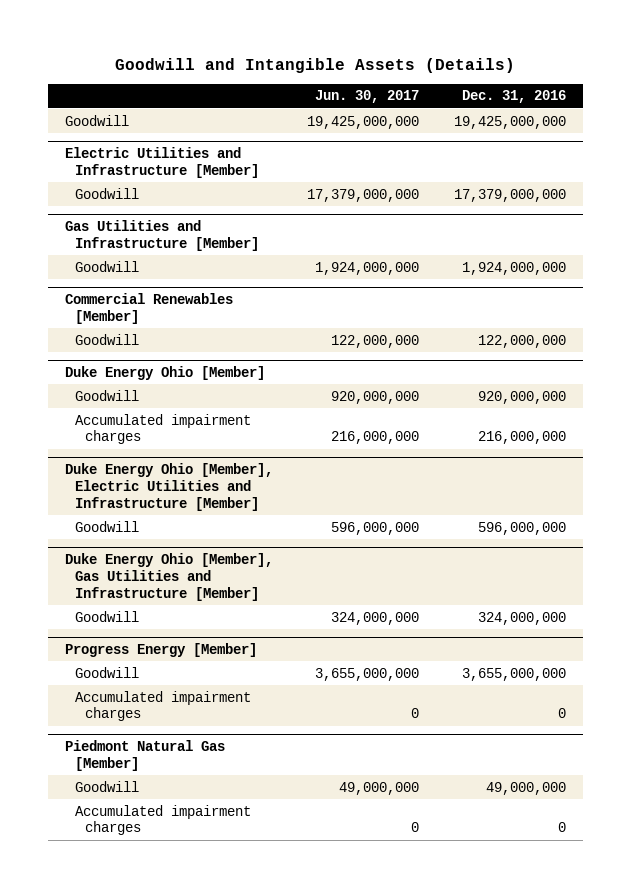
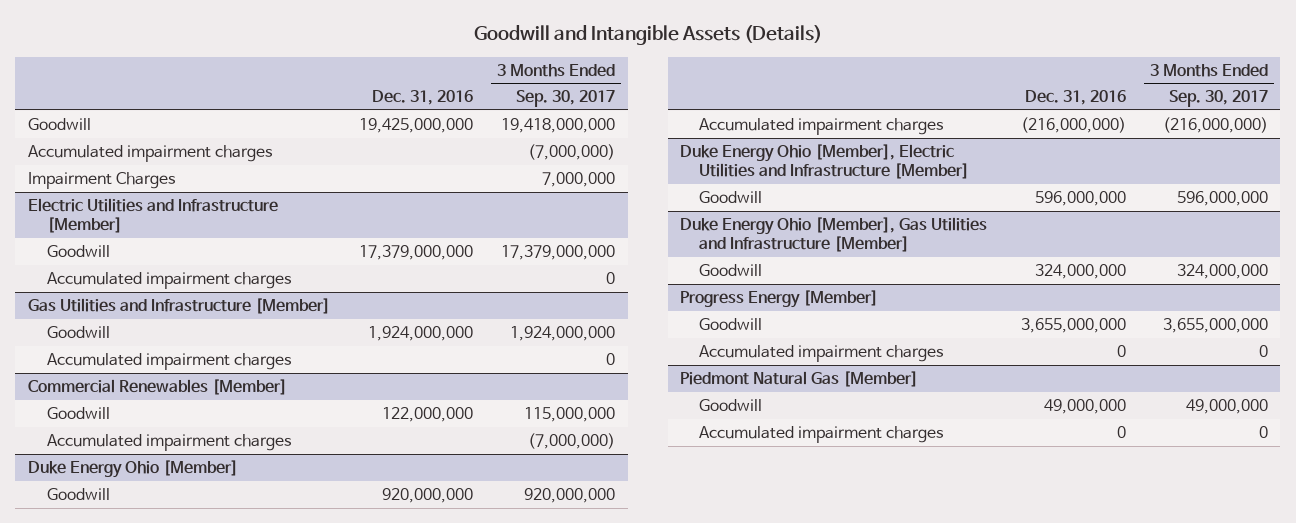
- | Jun. 30, 2017 | Dec. 31, 2016
+ | Dec. 31, 2016 | 3 Months Ended Sep. 30, 2017
+ Accumulated impairment charges | | (7,000,000)
+ Impairment Charges | | 7,000,000
@ Electric Utilities and Infrastructure [Member]
+ Accumulated impairment charges | | 0
@ Gas Utilities and Infrastructure [Member]
+ Accumulated impairment charges | | 0
@ Commercial Renewables [Member]
+ Accumulated impairment charges | | (7,000,000)
@ Duke Energy Ohio [Member]
- Accumulated impairment charges | 216,000,000 | 216,000,000
+ Accumulated impairment charges | (216,000,000) | (216,000,000)

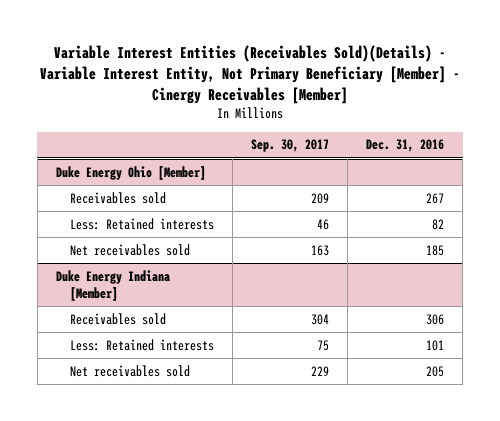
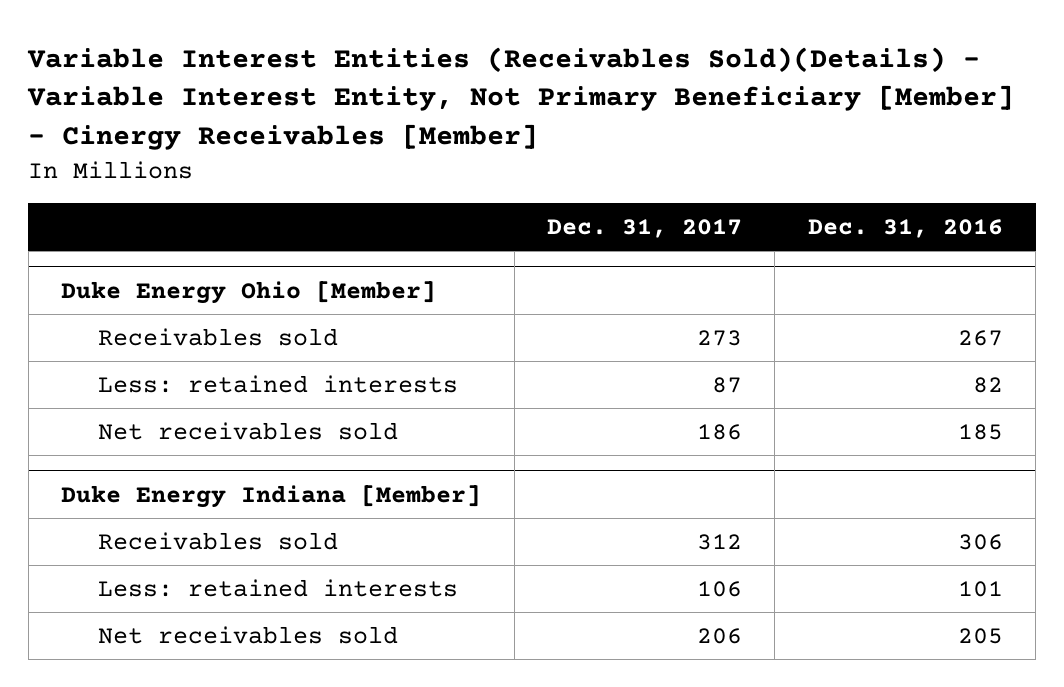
- | Sep. 30, 2017 | Dec. 31, 2016
+ | Dec. 31, 2017 | Dec. 31, 2016
@ Duke Energy Ohio [Member]
- Less: Retained interests | 46 | 82
+ Less: retained interests | 87 | 82
@ Duke Energy Indiana [Member]
- Less: Retained interests | 75 | 101
+ Less: retained interests | 106 | 101

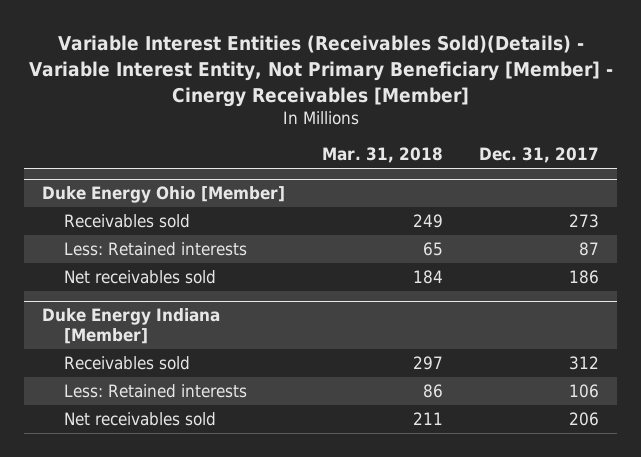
- | Dec. 31, 2017 | Dec. 31, 2016
+ | Mar. 31, 2018 | Dec. 31, 2017
@ Duke Energy Ohio [Member]
- Less: retained interests | 87 | 82
+ Less: Retained interests | 65 | 87
@ Duke Energy Indiana [Member]
- Less: retained interests | 106 | 101
+ Less: Retained interests | 86 | 106

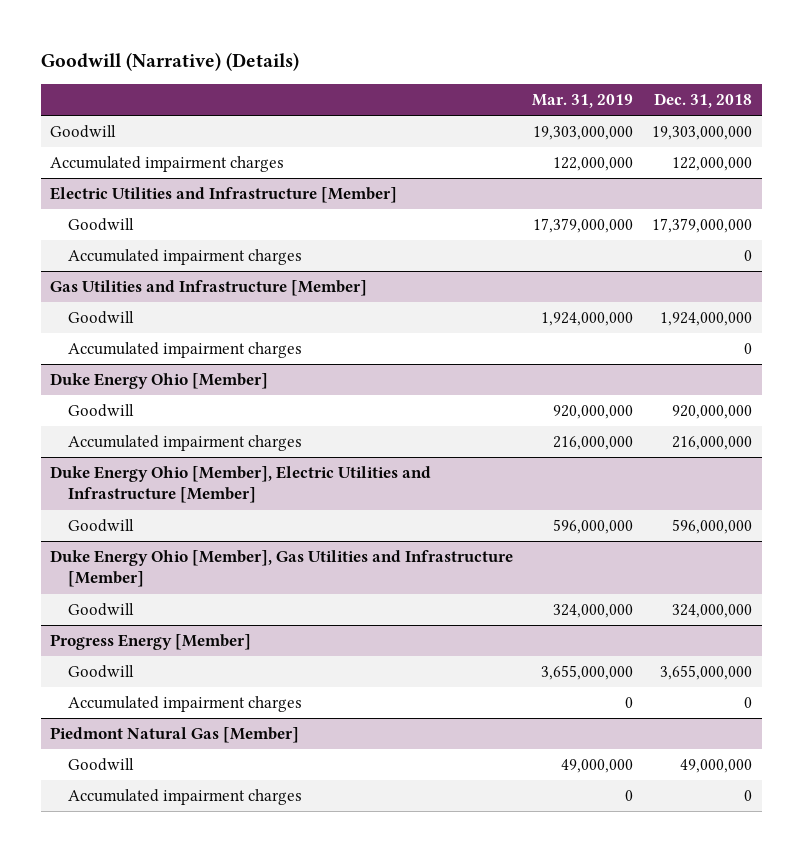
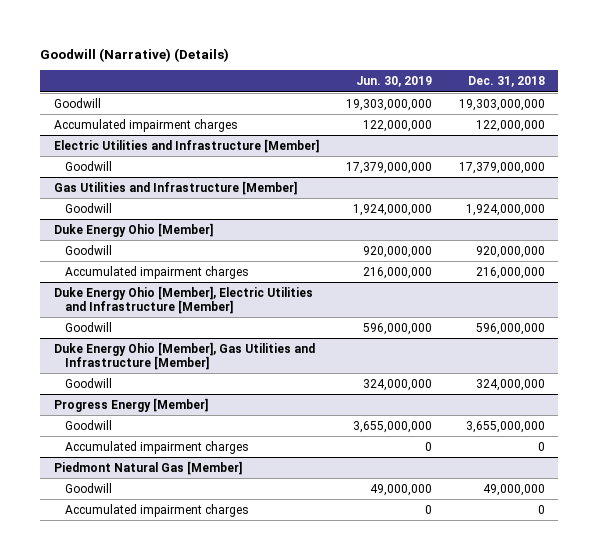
- | Mar. 31, 2019 | Dec. 31, 2018
+ | Jun. 30, 2019 | Dec. 31, 2018
@ Electric Utilities and Infrastructure [Member]
- Accumulated impairment charges | | 0
@ Gas Utilities and Infrastructure [Member]
- Accumulated impairment charges | | 0

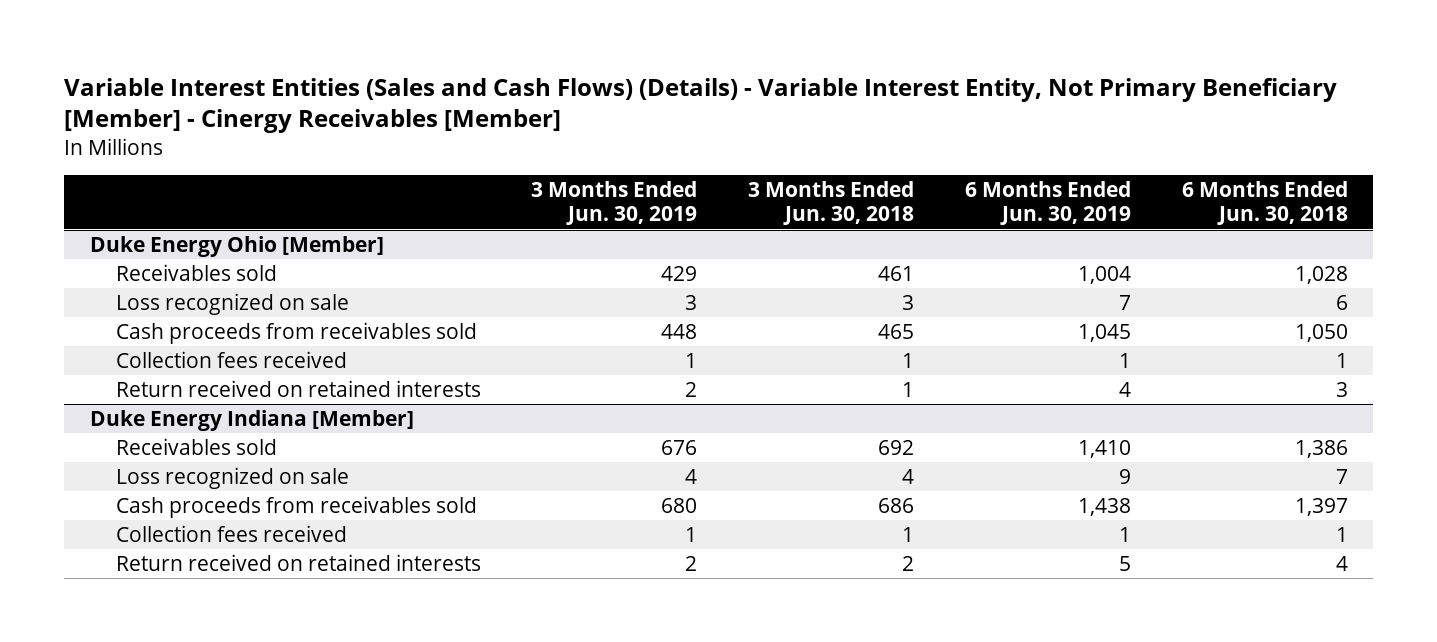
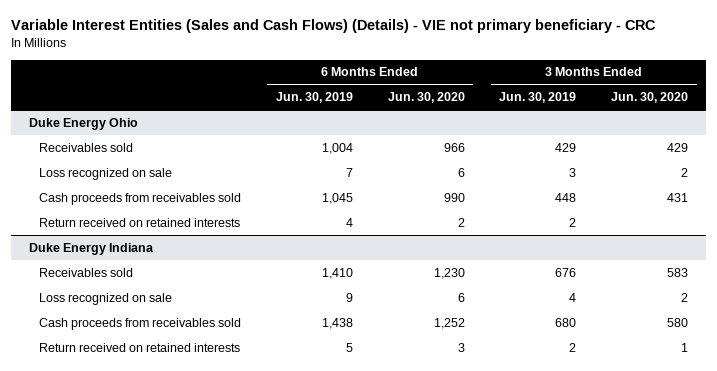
- Variable Interest Entities (Sales and Cash Flows) (Details) - Variable Interest Entity, Not Primary Beneficiary [Member] - Cinergy Receivables [Member]
+ Variable Interest Entities (Sales and Cash Flows) (Details) - VIE not primary beneficiary - CRC
- | 3 Months Ended Jun. 30, 2019 | 3 Months Ended Jun. 30, 2018 | 6 Months Ended Jun. 30, 2019 | 6 Months Ended Jun. 30, 2018
+ | 6 Months Ended Jun. 30, 2019 | 6 Months Ended Jun. 30, 2020 | 3 Months Ended Jun. 30, 2019 | 3 Months Ended Jun. 30, 2020
- Duke Energy Ohio [Member]
+ Duke Energy Ohio
- Collection fees received | 1 | 1 | 1 | 1
- Duke Energy Indiana [Member]
+ Duke Energy Indiana
- Collection fees received | 1 | 1 | 1 | 1

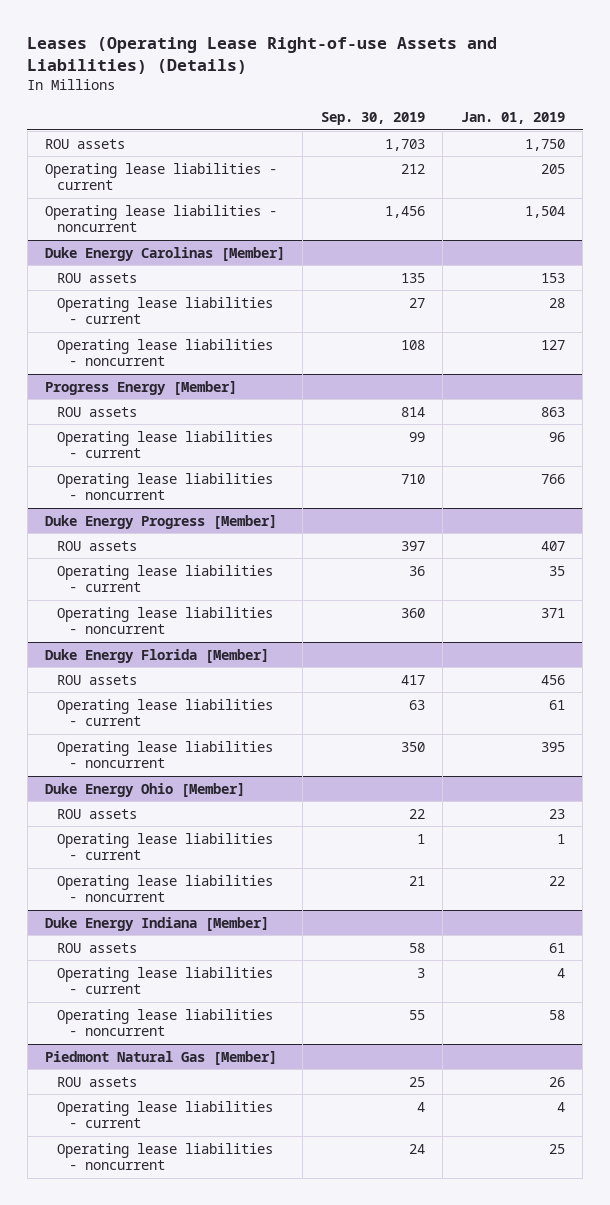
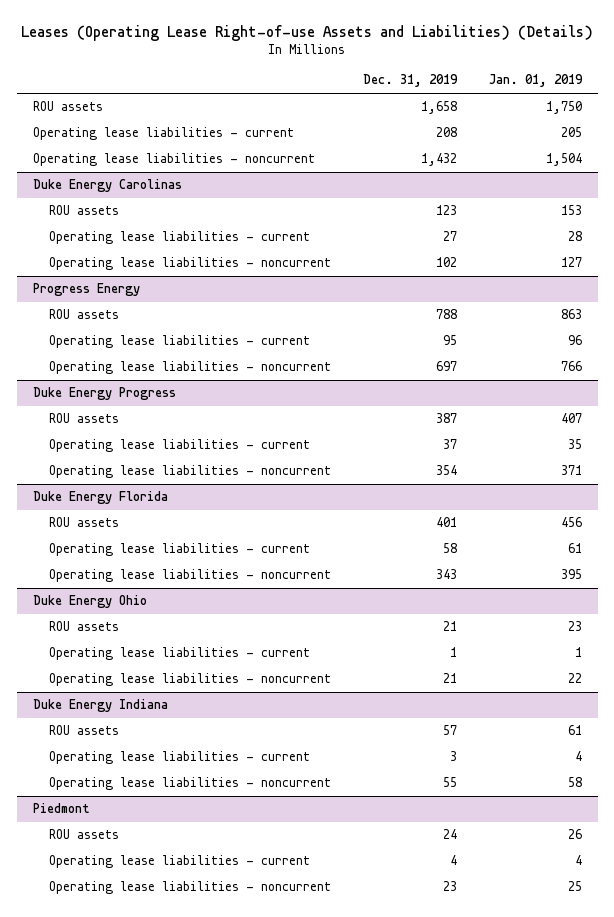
- | Sep. 30, 2019 | Jan. 01, 2019
+ | Dec. 31, 2019 | Jan. 01, 2019
- Duke Energy Carolinas [Member]
+ Duke Energy Carolinas
- Progress Energy [Member]
+ Progress Energy
- Duke Energy Progress [Member]
+ Duke Energy Progress
- Duke Energy Florida [Member]
+ Duke Energy Florida
- Duke Energy Ohio [Member]
+ Duke Energy Ohio
- Duke Energy Indiana [Member]
+ Duke Energy Indiana
- Piedmont Natural Gas [Member]
+ Piedmont

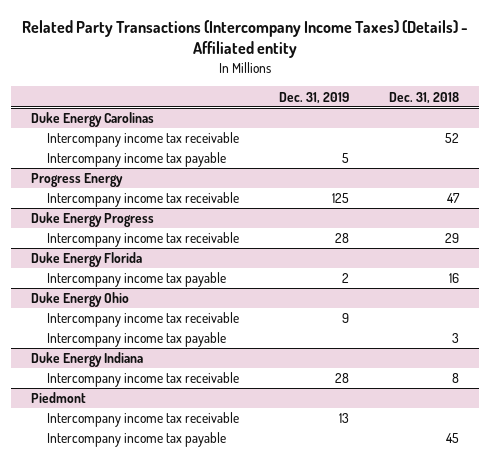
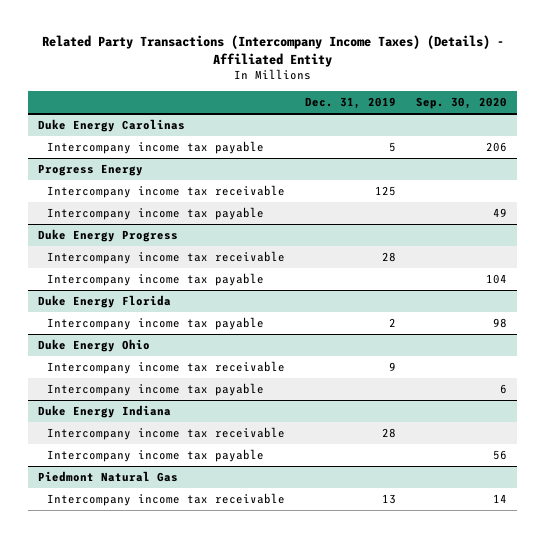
- Related Party Transactions (Intercompany Income Taxes) (Details) - Affiliated entity
+ Related Party Transactions (Intercompany Income Taxes) (Details) - Affiliated Entity
- | Dec. 31, 2019 | Dec. 31, 2018
+ | Dec. 31, 2019 | Sep. 30, 2020
@ Duke Energy Carolinas
- Intercompany income tax receivable | | 52
@ Progress Energy
+ Intercompany income tax payable | | 49
@ Duke Energy Progress
+ Intercompany income tax payable | | 104
- Piedmont
- Intercompany income tax receivable | 13 |
+ Piedmont Natural Gas
+ Intercompany income tax receivable | 13 | 14

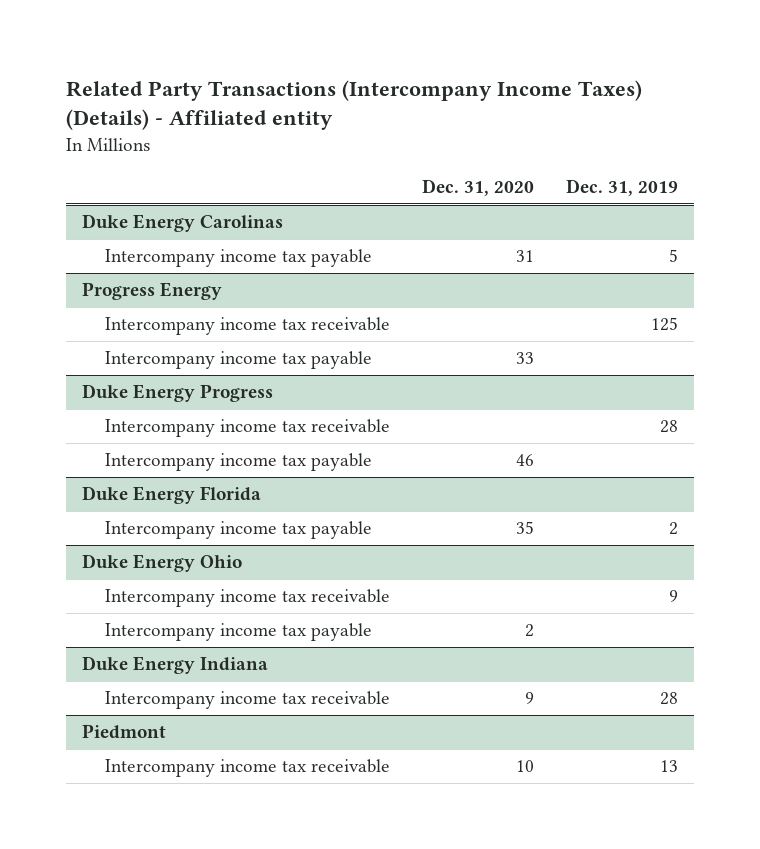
- Related Party Transactions (Intercompany Income Taxes) (Details) - Affiliated Entity
+ Related Party Transactions (Intercompany Income Taxes) (Details) - Affiliated entity
- | Dec. 31, 2019 | Sep. 30, 2020
+ | Dec. 31, 2020 | Dec. 31, 2019
@ Duke Energy Indiana
- Intercompany income tax payable | | 56
- Piedmont Natural Gas
+ Piedmont

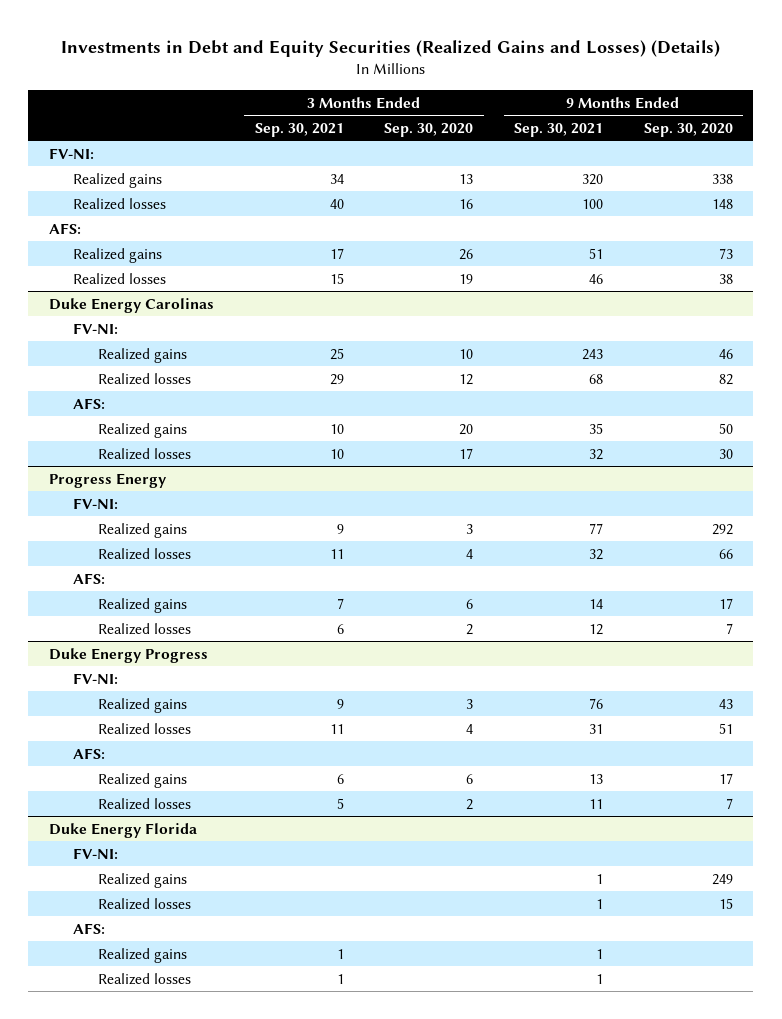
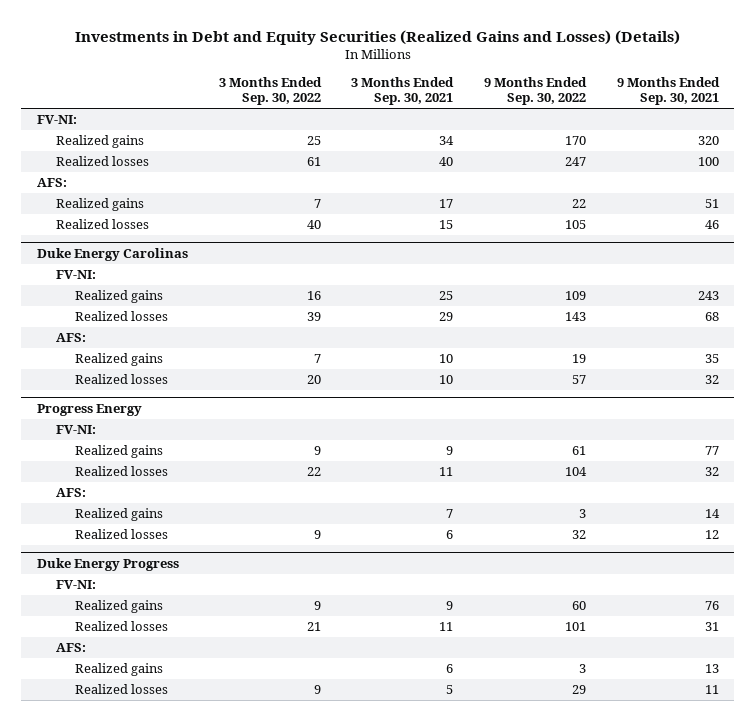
- | 3 Months Ended Sep. 30, 2021 | 3 Months Ended Sep. 30, 2020 | 9 Months Ended Sep. 30, 2021 | 9 Months Ended Sep. 30, 2020
+ | 3 Months Ended Sep. 30, 2022 | 3 Months Ended Sep. 30, 2021 | 9 Months Ended Sep. 30, 2022 | 9 Months Ended Sep. 30, 2021
- Duke Energy Florida
- FV-NI:
- Realized gains | | | 1 | 249
- Realized losses | | | 1 | 15
- AFS:
- Realized gains | 1 | | 1 |
- Realized losses | 1 | | 1 |

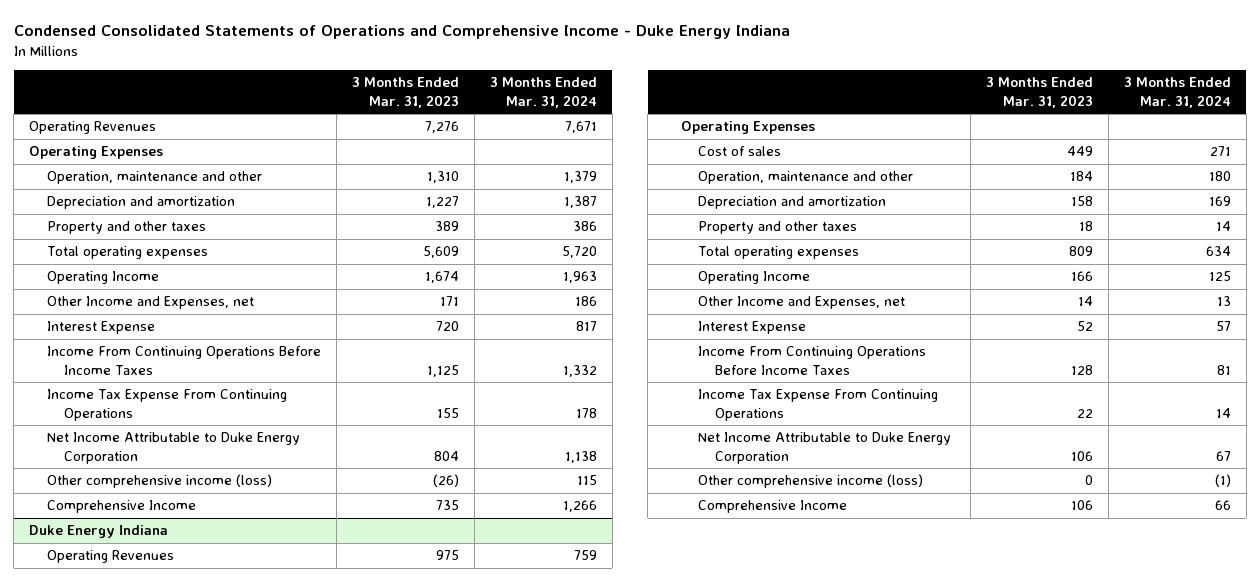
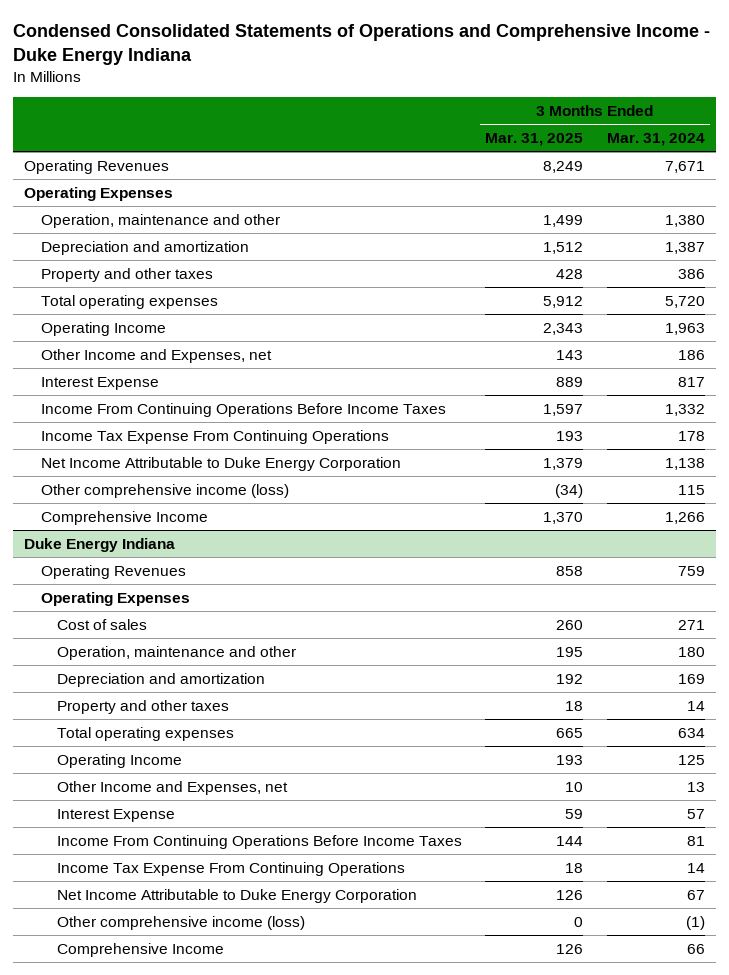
- | 3 Months Ended Mar. 31, 2023 | 3 Months Ended Mar. 31, 2024
+ | 3 Months Ended Mar. 31, 2025 | 3 Months Ended Mar. 31, 2024
- Operation, maintenance and other | 1,310 | 1,379
+ Operation, maintenance and other | 1,499 | 1,380

